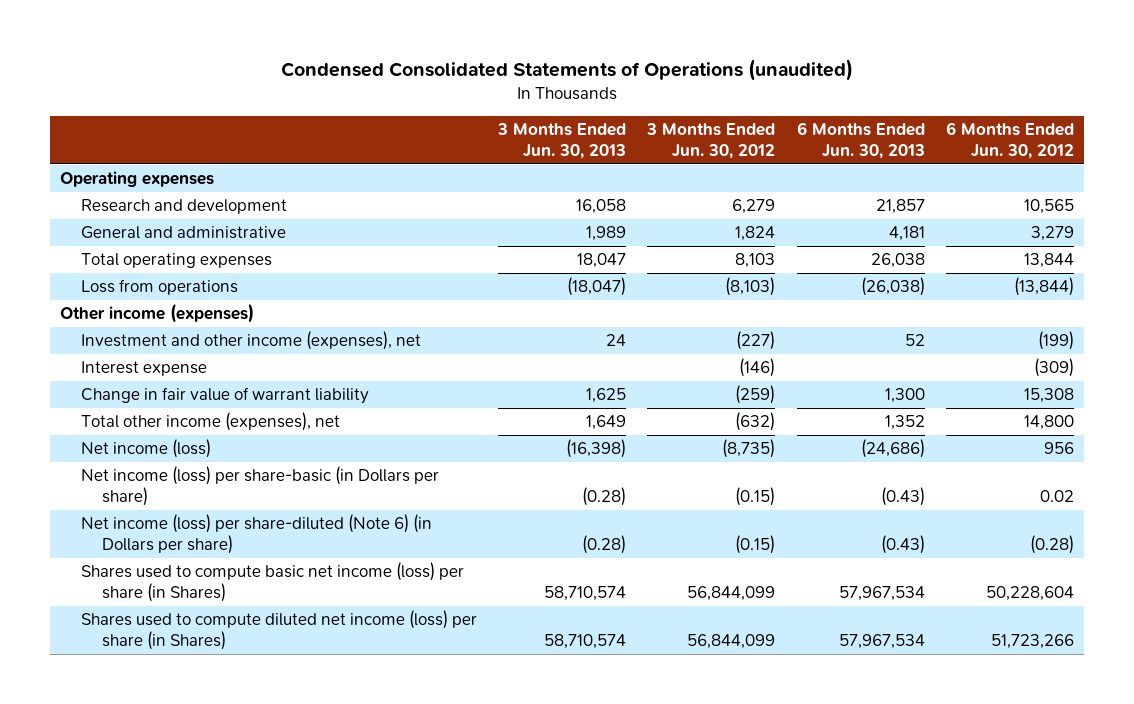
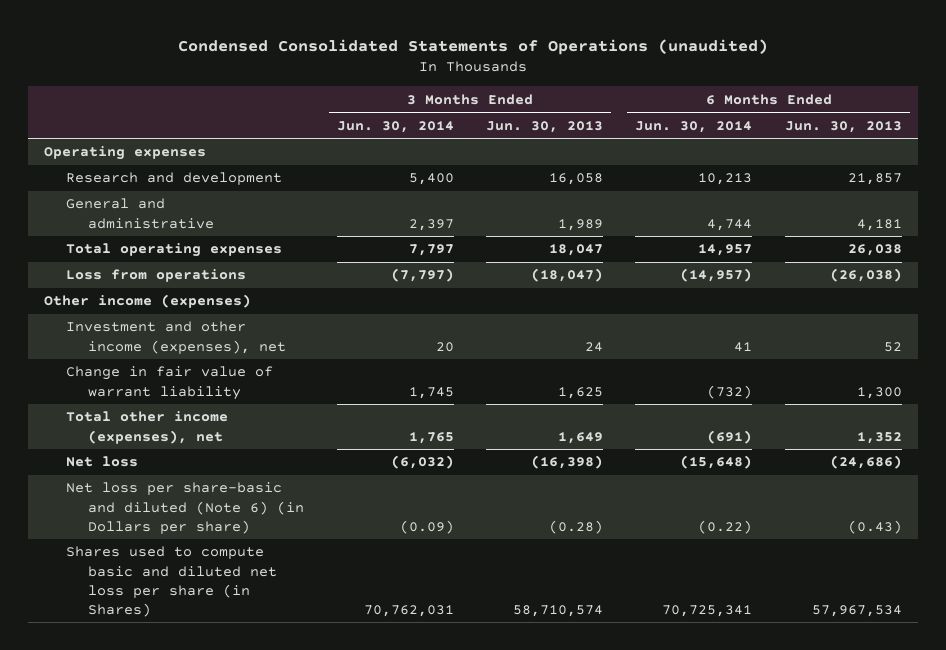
- | 3 Months Ended Jun. 30, 2013 | 3 Months Ended Jun. 30, 2012 | 6 Months Ended Jun. 30, 2013 | 6 Months Ended Jun. 30, 2012
+ | 3 Months Ended Jun. 30, 2014 | 3 Months Ended Jun. 30, 2013 | 6 Months Ended Jun. 30, 2014 | 6 Months Ended Jun. 30, 2013
- Interest expense | | (146) | | (309)
- Net income (loss) | (16,398) | (8,735) | (24,686) | 956
- Net income (loss) per share-basic (in Dollars per share) | (0.28) | (0.15) | (0.43) | 0.02
- Net income (loss) per share-diluted (Note 6) (in Dollars per share) | (0.28) | (0.15) | (0.43) | (0.28)
- Shares used to compute basic net income (loss) per share (in Shares) | 58,710,574 | 56,844,099 | 57,967,534 | 50,228,604
- Shares used to compute diluted net income (loss) per share (in Shares) | 58,710,574 | 56,844,099 | 57,967,534 | 51,723,266
+ Net loss | (6,032) | (16,398) | (15,648) | (24,686)
+ Net loss per share-basic and diluted (Note 6) (in Dollars per share) | (0.09) | (0.28) | (0.22) | (0.43)
+ Shares used to compute basic and diluted net loss per share (in Shares) | 70,762,031 | 58,710,574 | 70,725,341 | 57,967,534

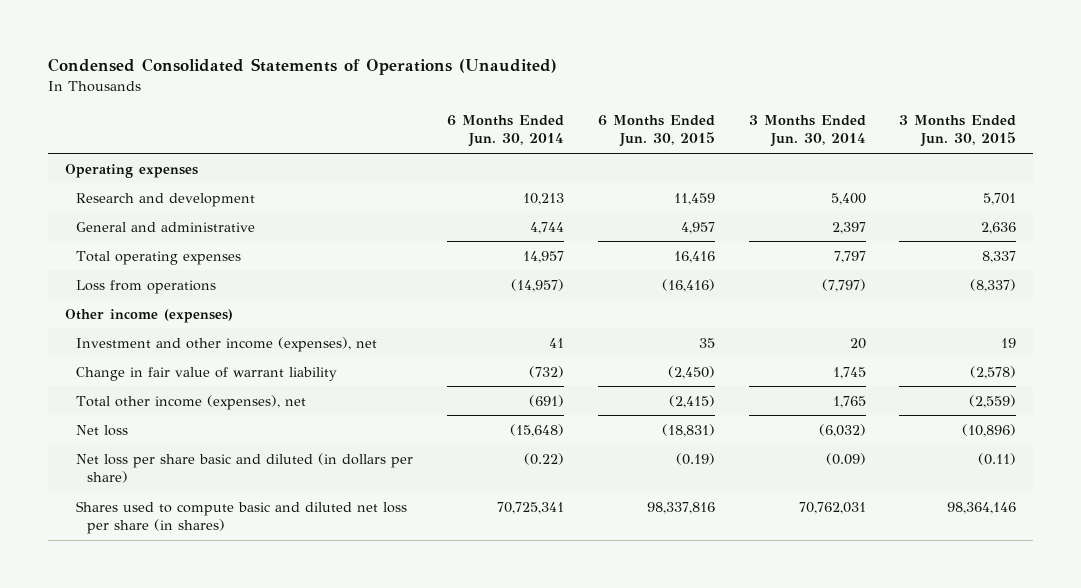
- Condensed Consolidated Statements of Operations (unaudited)
+ Condensed Consolidated Statements of Operations (Unaudited)
- | 3 Months Ended Jun. 30, 2014 | 3 Months Ended Jun. 30, 2013 | 6 Months Ended Jun. 30, 2014 | 6 Months Ended Jun. 30, 2013
+ | 6 Months Ended Jun. 30, 2014 | 6 Months Ended Jun. 30, 2015 | 3 Months Ended Jun. 30, 2014 | 3 Months Ended Jun. 30, 2015
- Net loss per share-basic and diluted (Note 6) (in Dollars per share) | (0.09) | (0.28) | (0.22) | (0.43)
- Shares used to compute basic and diluted net loss per share (in Shares) | 70,762,031 | 58,710,574 | 70,725,341 | 57,967,534
+ Net loss per share basic and diluted (in dollars per share) | (0.22) | (0.19) | (0.09) | (0.11)
+ Shares used to compute basic and diluted net loss per share (in shares) | 70,725,341 | 98,337,816 | 70,762,031 | 98,364,146

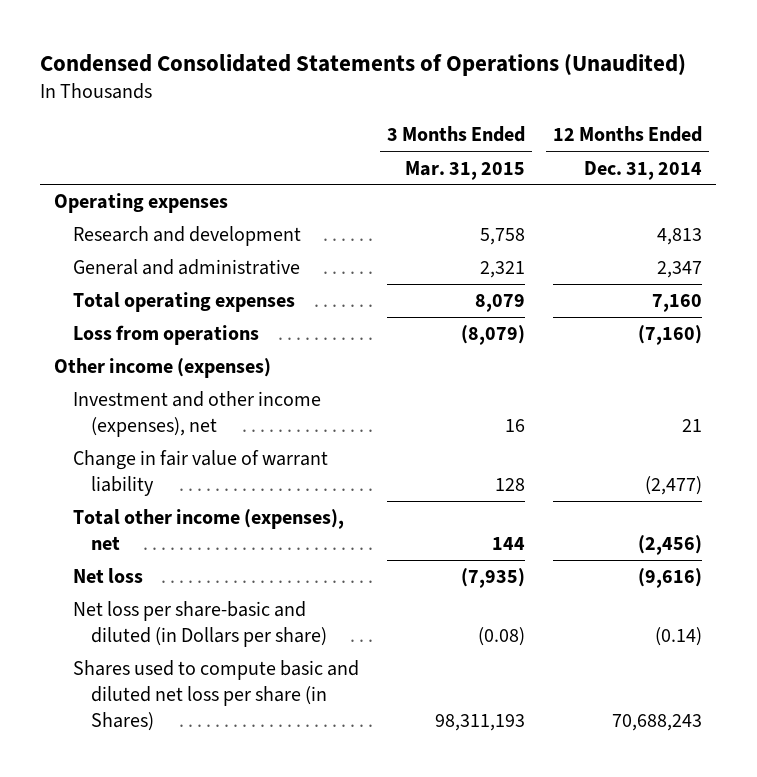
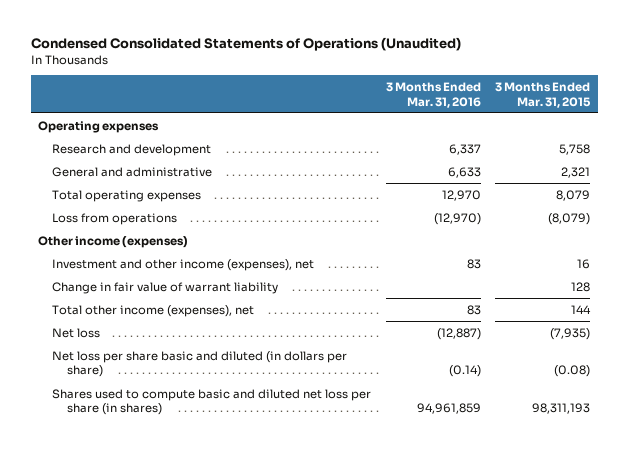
- | 3 Months Ended Mar. 31, 2015 | 12 Months Ended Dec. 31, 2014
+ | 3 Months Ended Mar. 31, 2016 | 3 Months Ended Mar. 31, 2015
- Net loss per share-basic and diluted (in Dollars per share) | (0.08) | (0.14)
- Shares used to compute basic and diluted net loss per share (in Shares) | 98,311,193 | 70,688,243
+ Net loss per share basic and diluted (in dollars per share) | (0.14) | (0.08)
+ Shares used to compute basic and diluted net loss per share (in shares) | 94,961,859 | 98,311,193

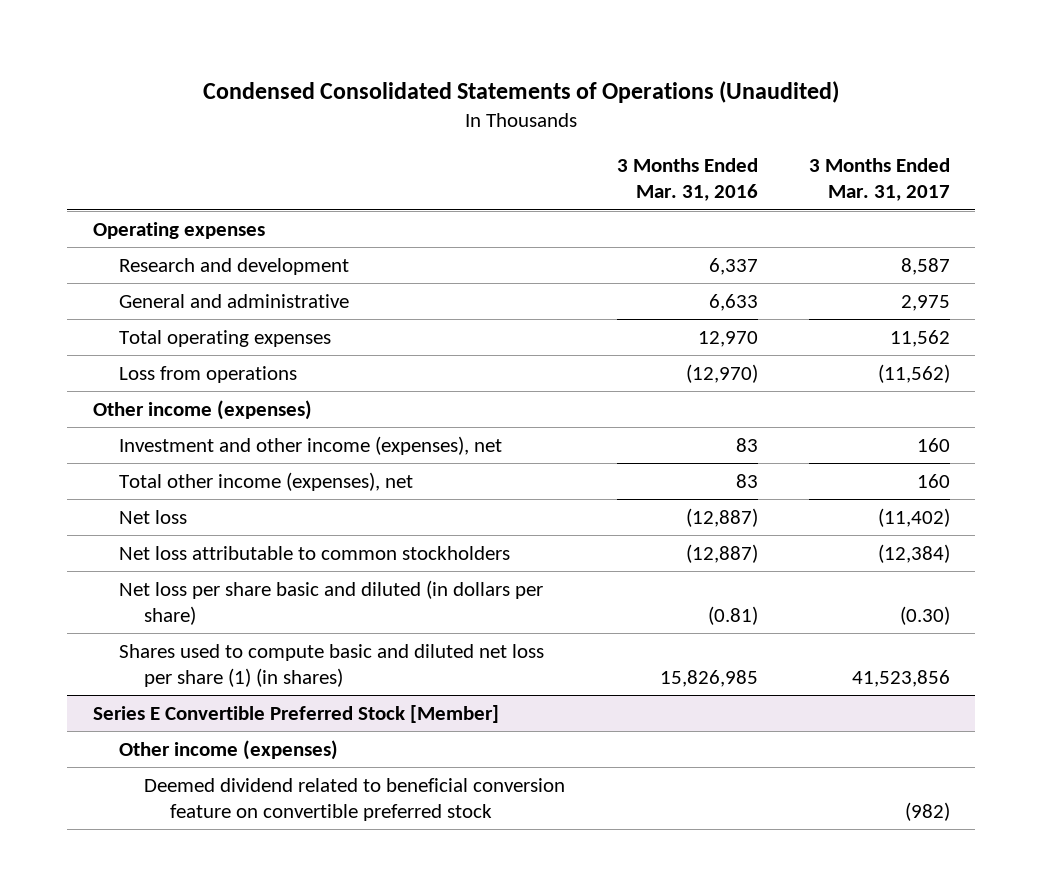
- | 3 Months Ended Mar. 31, 2016 | 3 Months Ended Mar. 31, 2015
+ | 3 Months Ended Mar. 31, 2016 | 3 Months Ended Mar. 31, 2017
- Change in fair value of warrant liability | | 128
- Net loss per share basic and diluted (in dollars per share) | (0.14) | (0.08)
- Shares used to compute basic and diluted net loss per share (in shares) | 94,961,859 | 98,311,193
+ Net loss attributable to common stockholders | (12,887) | (12,384)
+ Net loss per share basic and diluted (in dollars per share) | (0.81) | (0.30)
+ Shares used to compute basic and diluted net loss per share (1) (in shares) | 15,826,985 | 41,523,856
+ Series E Convertible Preferred Stock [Member]
+ Other income (expenses)
+ Deemed dividend related to beneficial conversion feature on convertible preferred stock | | (982)

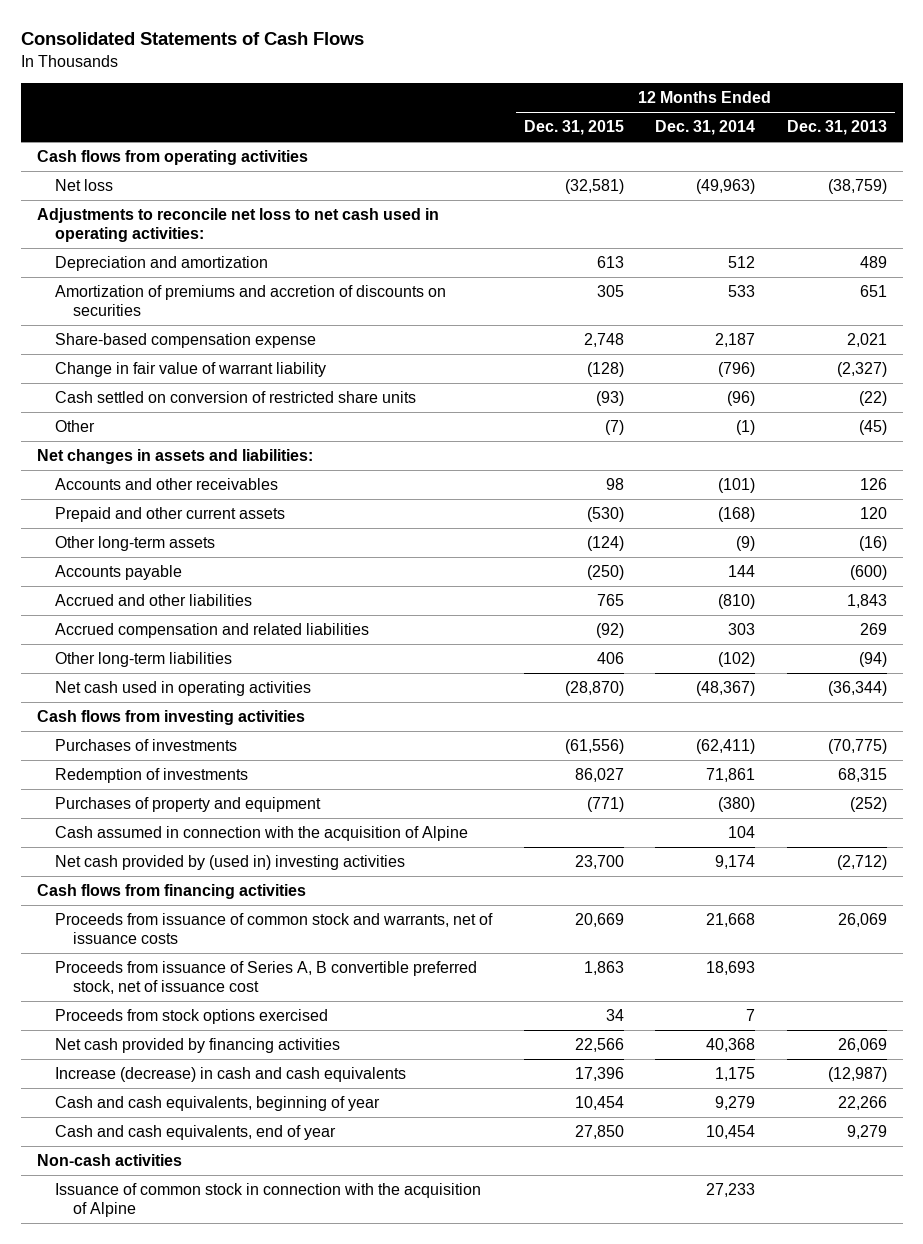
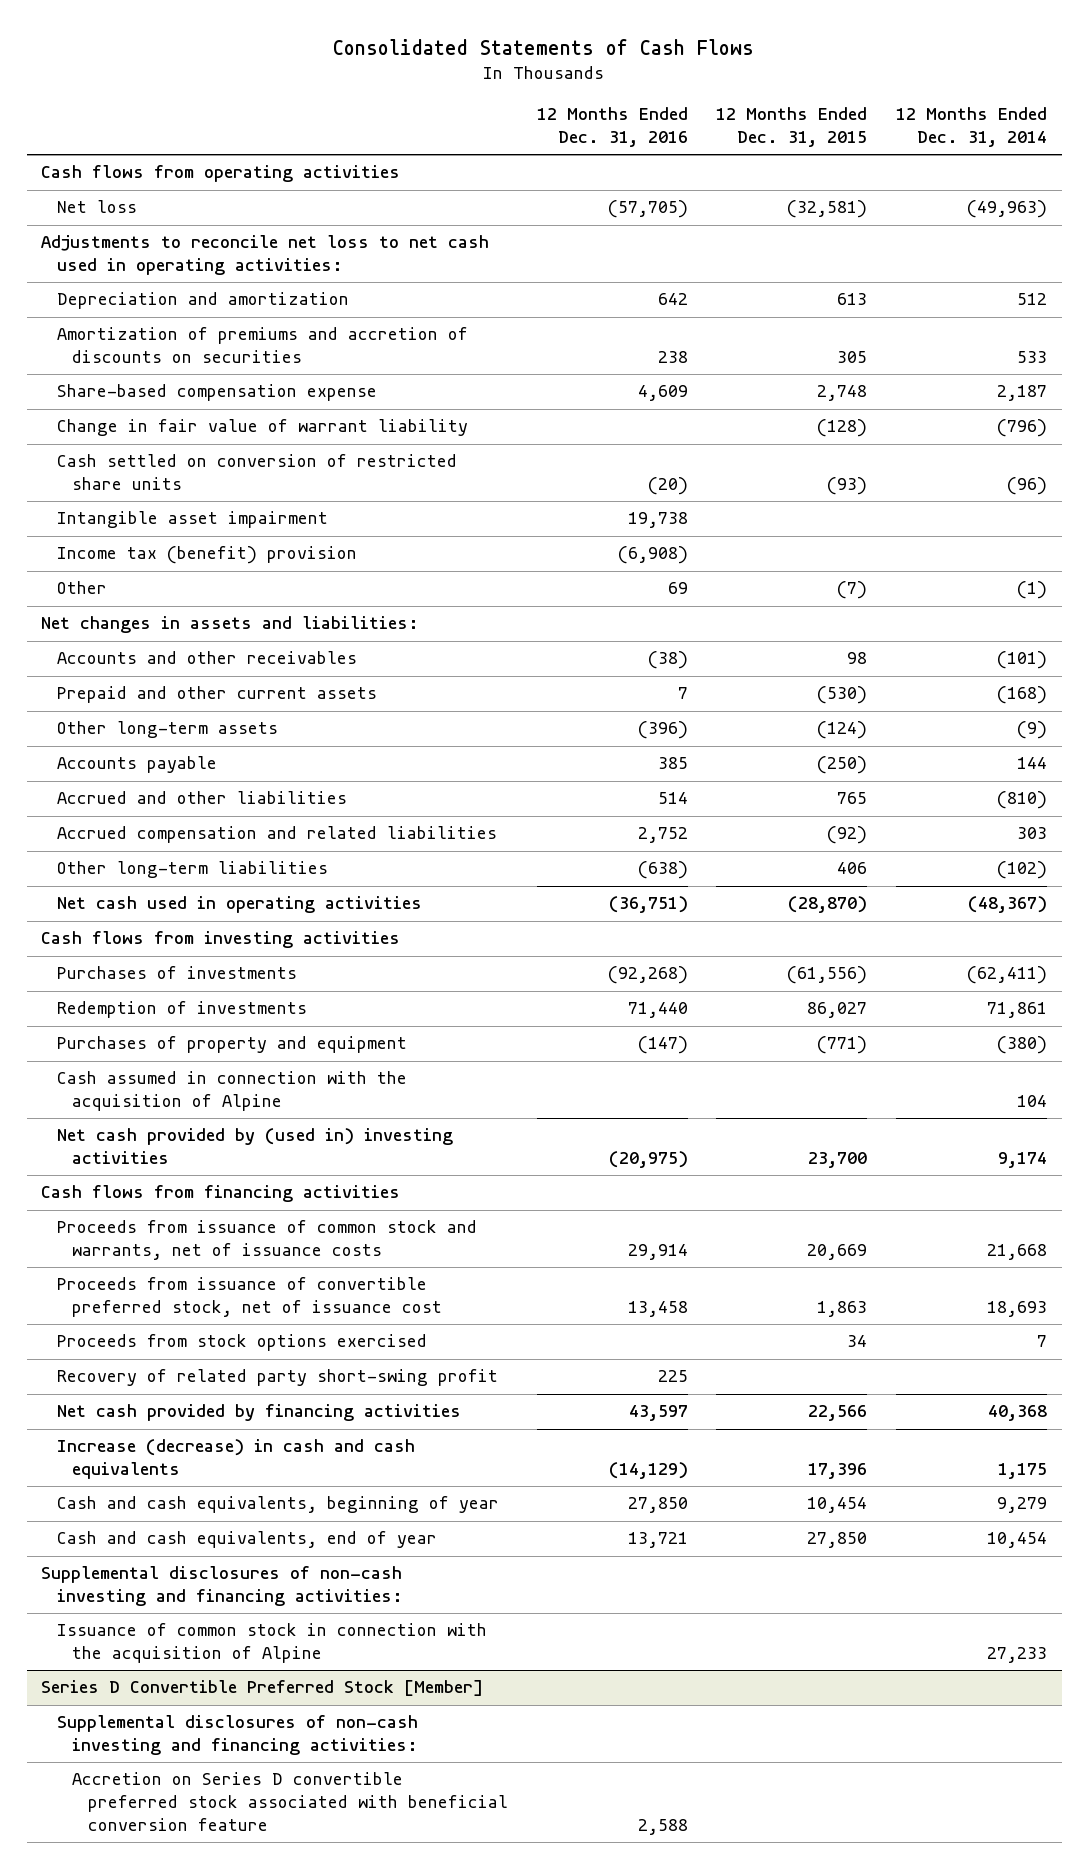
- | 12 Months Ended Dec. 31, 2015 | 12 Months Ended Dec. 31, 2014 | 12 Months Ended Dec. 31, 2013
+ | 12 Months Ended Dec. 31, 2016 | 12 Months Ended Dec. 31, 2015 | 12 Months Ended Dec. 31, 2014
+ Intangible asset impairment | 19,738 | |
+ Income tax (benefit) provision | (6,908) | |
- Proceeds from issuance of Series A, B convertible preferred stock, net of issuance cost | 1,863 | 18,693 |
+ Proceeds from issuance of convertible preferred stock, net of issuance cost | 13,458 | 1,863 | 18,693
+ Recovery of related party short-swing profit | 225 | |
- Non-cash activities
+ Supplemental disclosures of non-cash investing and financing activities:
+ Series D Convertible Preferred Stock [Member]
+ Supplemental disclosures of non-cash investing and financing activities:
+ Accretion on Series D convertible preferred stock associated with beneficial conversion feature | 2,588 | |

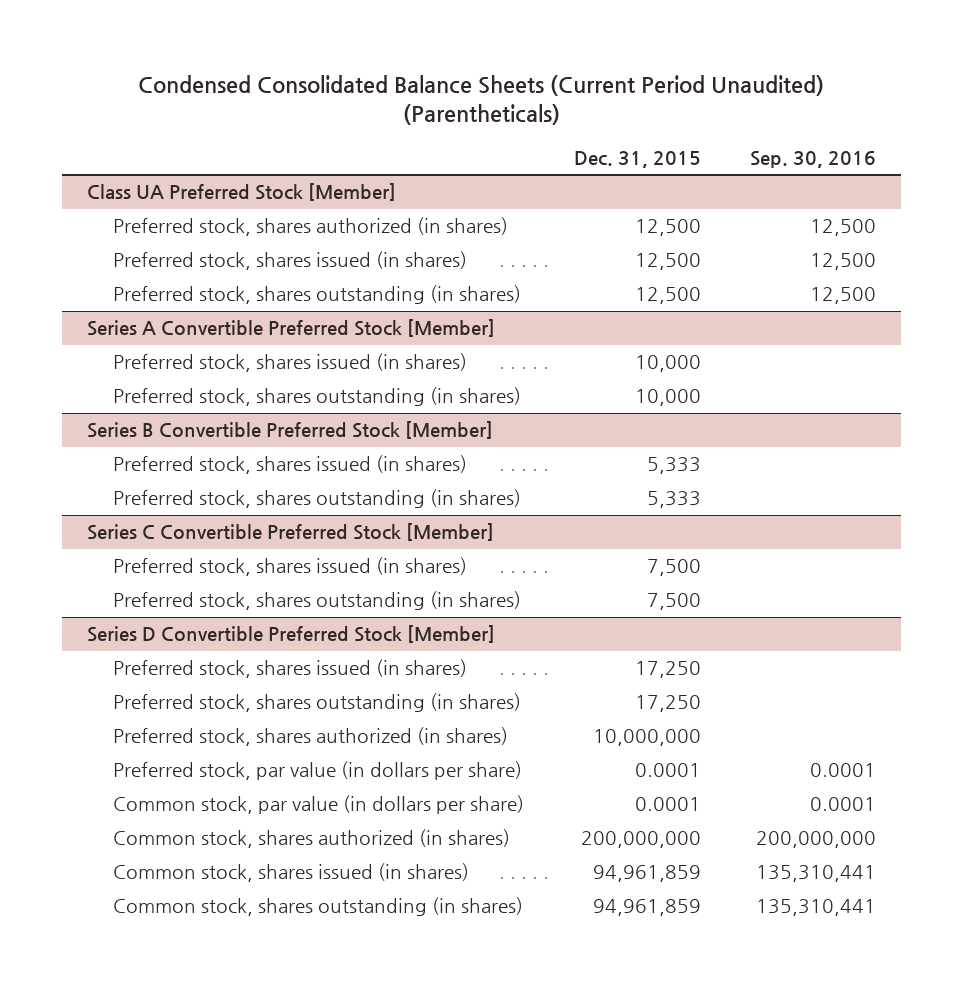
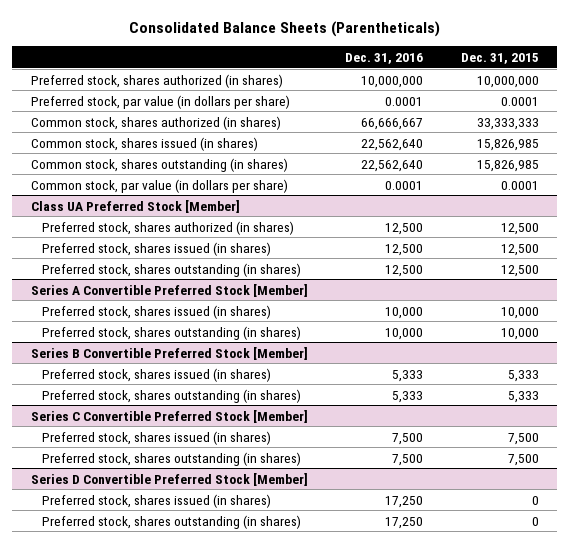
- Condensed Consolidated Balance Sheets (Current Period Unaudited) (Parentheticals)
+ Consolidated Balance Sheets (Parentheticals)
- | Dec. 31, 2015 | Sep. 30, 2016
+ | Dec. 31, 2016 | Dec. 31, 2015
+ Preferred stock, shares authorized (in shares) | 10,000,000 | 10,000,000
+ Preferred stock, par value (in dollars per share) | 0.0001 | 0.0001
+ Common stock, shares authorized (in shares) | 66,666,667 | 33,333,333
+ Common stock, shares issued (in shares) | 22,562,640 | 15,826,985
+ Common stock, shares outstanding (in shares) | 22,562,640 | 15,826,985
+ Common stock, par value (in dollars per share) | 0.0001 | 0.0001
@ Series D Convertible Preferred Stock [Member]
- Preferred stock, shares issued (in shares) | 17,250 |
- Preferred stock, shares outstanding (in shares) | 17,250 |
- Preferred stock, shares authorized (in shares) | 10,000,000 |
- Preferred stock, par value (in dollars per share) | 0.0001 | 0.0001
- Common stock, par value (in dollars per share) | 0.0001 | 0.0001
- Common stock, shares authorized (in shares) | 200,000,000 | 200,000,000
- Common stock, shares issued (in shares) | 94,961,859 | 135,310,441
- Common stock, shares outstanding (in shares) | 94,961,859 | 135,310,441
+ Preferred stock, shares issued (in shares) | 17,250 | 0
+ Preferred stock, shares outstanding (in shares) | 17,250 | 0

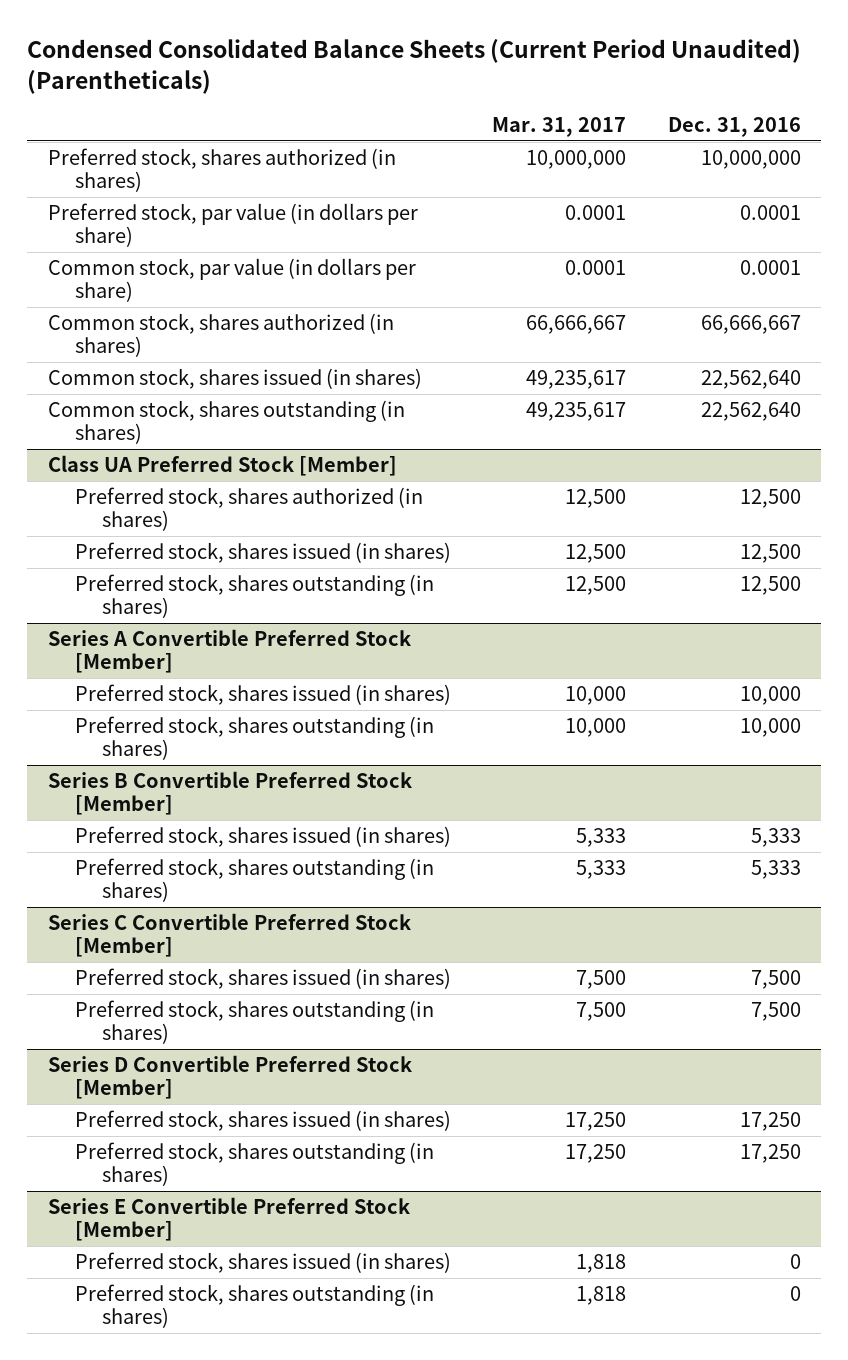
- Consolidated Balance Sheets (Parentheticals)
+ Condensed Consolidated Balance Sheets (Current Period Unaudited) (Parentheticals)
- | Dec. 31, 2016 | Dec. 31, 2015
+ | Mar. 31, 2017 | Dec. 31, 2016
moved up: Common stock, par value (in dollars per share) | 0.0001 | 0.0001
+ Series E Convertible Preferred Stock [Member]
+ Preferred stock, shares issued (in shares) | 1,818 | 0
+ Preferred stock, shares outstanding (in shares) | 1,818 | 0

